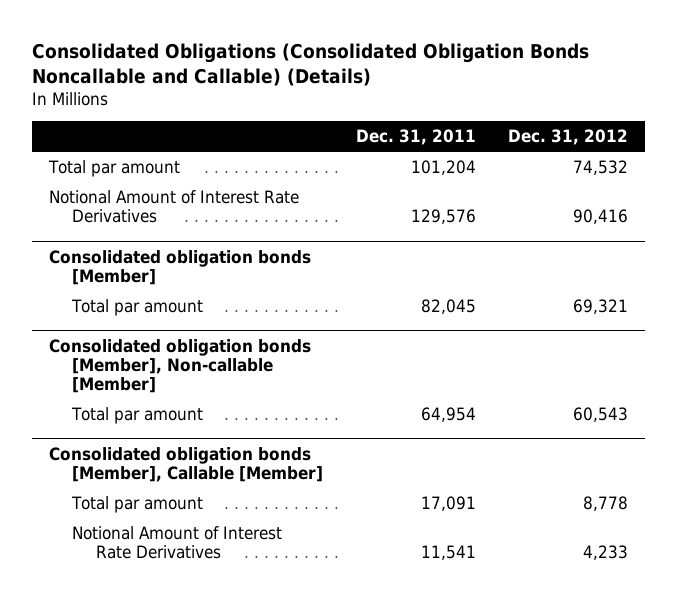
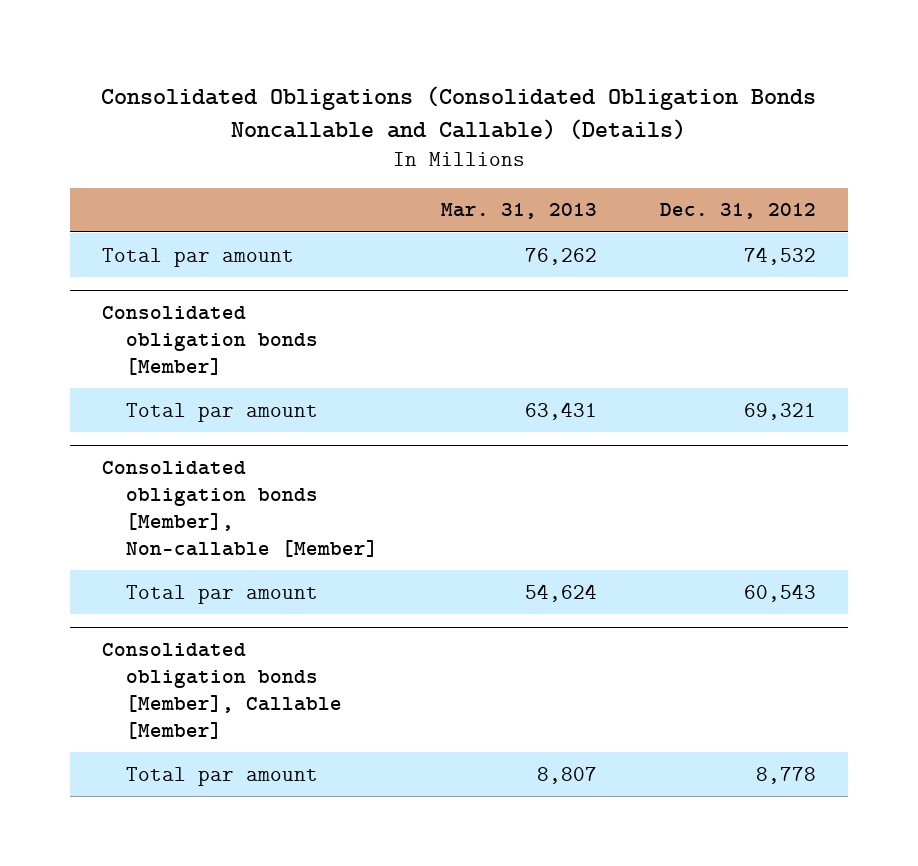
- | Dec. 31, 2011 | Dec. 31, 2012
+ | Mar. 31, 2013 | Dec. 31, 2012
- Notional Amount of Interest Rate Derivatives | 129,576 | 90,416
@ Consolidated obligation bonds [Member], Callable [Member]
- Notional Amount of Interest Rate Derivatives | 11,541 | 4,233

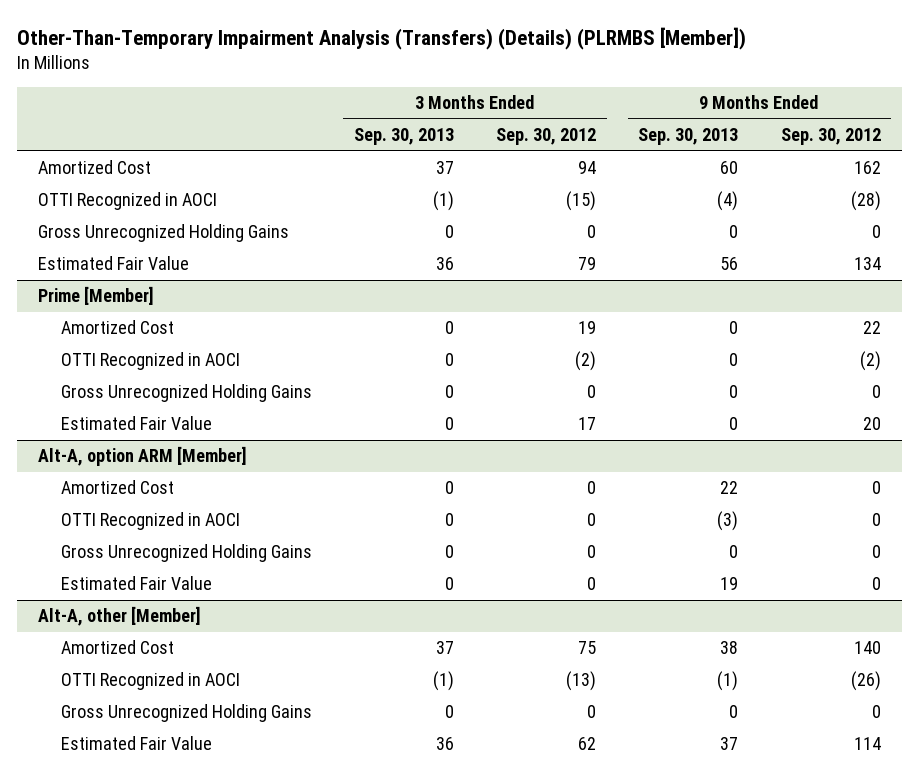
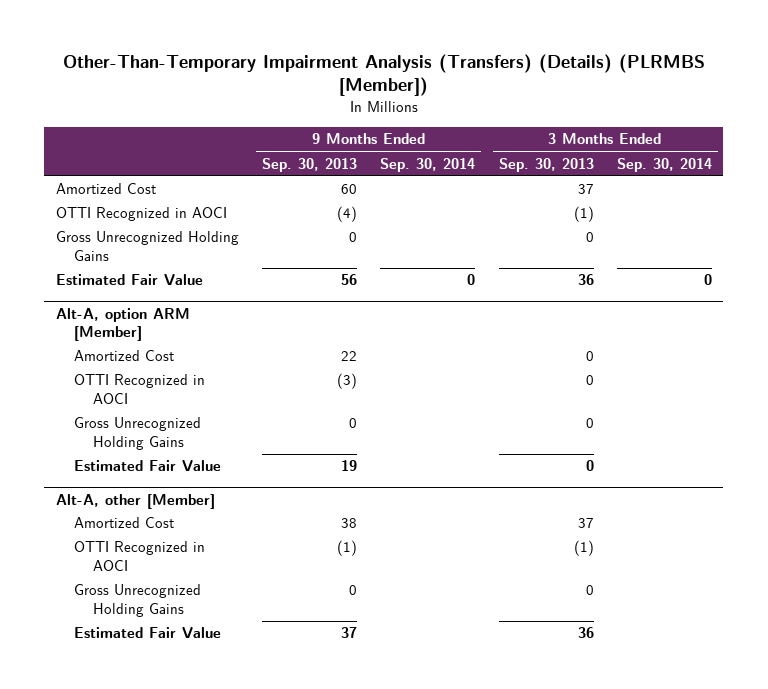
- | 3 Months Ended Sep. 30, 2013 | 3 Months Ended Sep. 30, 2012 | 9 Months Ended Sep. 30, 2013 | 9 Months Ended Sep. 30, 2012
+ | 9 Months Ended Sep. 30, 2013 | 9 Months Ended Sep. 30, 2014 | 3 Months Ended Sep. 30, 2013 | 3 Months Ended Sep. 30, 2014
- Prime [Member]
- Amortized Cost | 0 | 19 | 0 | 22
- OTTI Recognized in AOCI | 0 | (2) | 0 | (2)
- Gross Unrecognized Holding Gains | 0 | 0 | 0 | 0
- Estimated Fair Value | 0 | 17 | 0 | 20

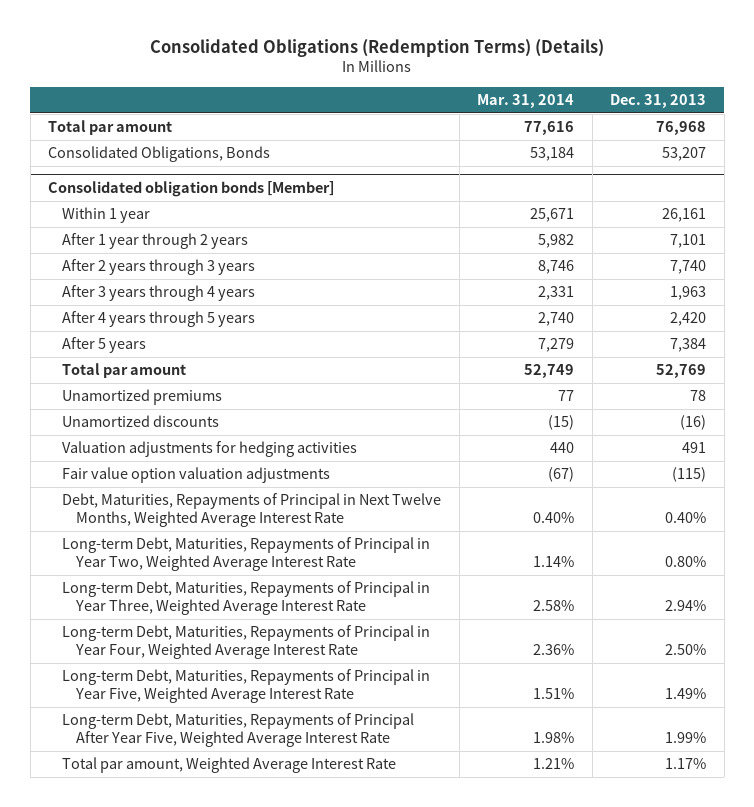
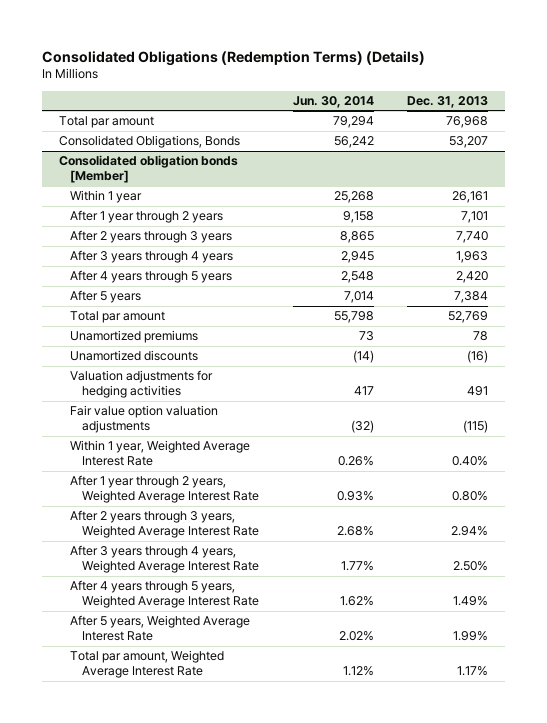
- | Mar. 31, 2014 | Dec. 31, 2013
+ | Jun. 30, 2014 | Dec. 31, 2013
@ Consolidated obligation bonds [Member]
- Debt, Maturities, Repayments of Principal in Next Twelve Months, Weighted Average Interest Rate | 0.40% | 0.40%
- Long-term Debt, Maturities, Repayments of Principal in Year Two, Weighted Average Interest Rate | 1.14% | 0.80%
- Long-term Debt, Maturities, Repayments of Principal in Year Three, Weighted Average Interest Rate | 2.58% | 2.94%
- Long-term Debt, Maturities, Repayments of Principal in Year Four, Weighted Average Interest Rate | 2.36% | 2.50%
- Long-term Debt, Maturities, Repayments of Principal in Year Five, Weighted Average Interest Rate | 1.51% | 1.49%
- Long-term Debt, Maturities, Repayments of Principal After Year Five, Weighted Average Interest Rate | 1.98% | 1.99%
+ Within 1 year, Weighted Average Interest Rate | 0.26% | 0.40%
+ After 1 year through 2 years, Weighted Average Interest Rate | 0.93% | 0.80%
+ After 2 years through 3 years, Weighted Average Interest Rate | 2.68% | 2.94%
+ After 3 years through 4 years, Weighted Average Interest Rate | 1.77% | 2.50%
+ After 4 years through 5 years, Weighted Average Interest Rate | 1.62% | 1.49%
+ After 5 years, Weighted Average Interest Rate | 2.02% | 1.99%

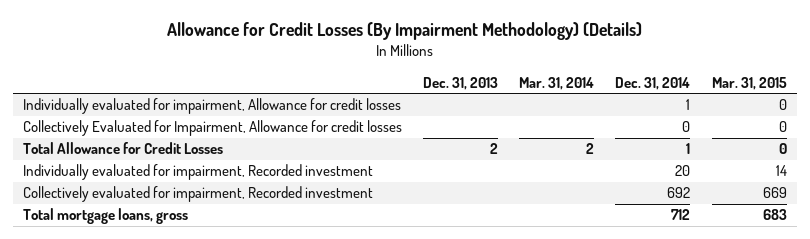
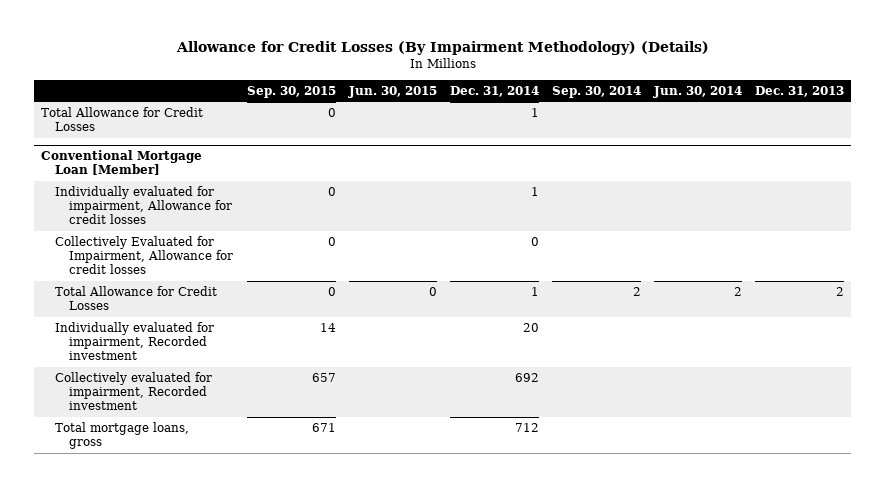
- | Dec. 31, 2013 | Mar. 31, 2014 | Dec. 31, 2014 | Mar. 31, 2015
+ | Sep. 30, 2015 | Jun. 30, 2015 | Dec. 31, 2014 | Sep. 30, 2014 | Jun. 30, 2014 | Dec. 31, 2013
+ Total Allowance for Credit Losses | 0 | | 1 | | |
+ Conventional Mortgage Loan [Member]

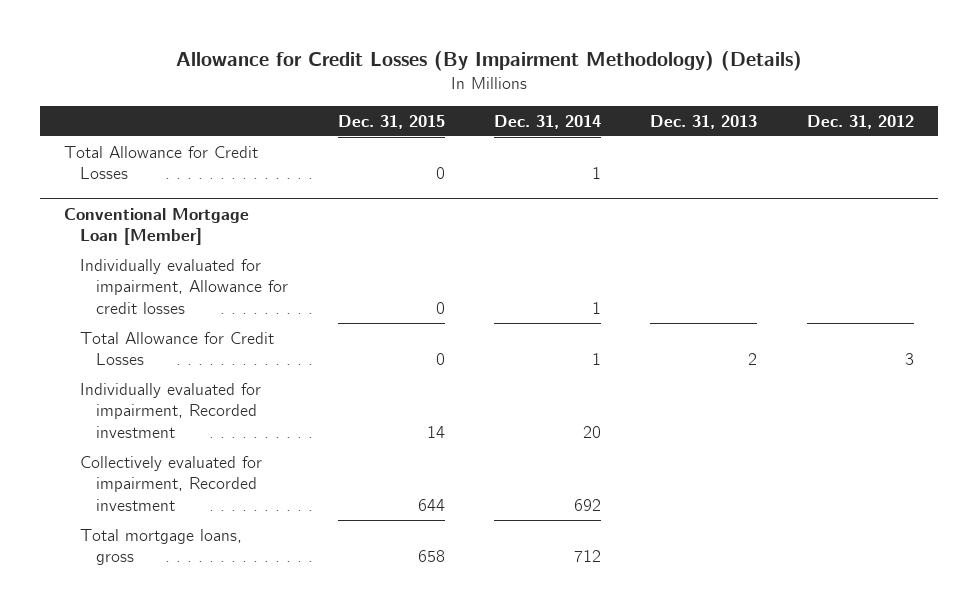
- | Sep. 30, 2015 | Jun. 30, 2015 | Dec. 31, 2014 | Sep. 30, 2014 | Jun. 30, 2014 | Dec. 31, 2013
+ | Dec. 31, 2015 | Dec. 31, 2014 | Dec. 31, 2013 | Dec. 31, 2012
@ Conventional Mortgage Loan [Member]
- Collectively Evaluated for Impairment, Allowance for credit losses | 0 | | 0 | | |

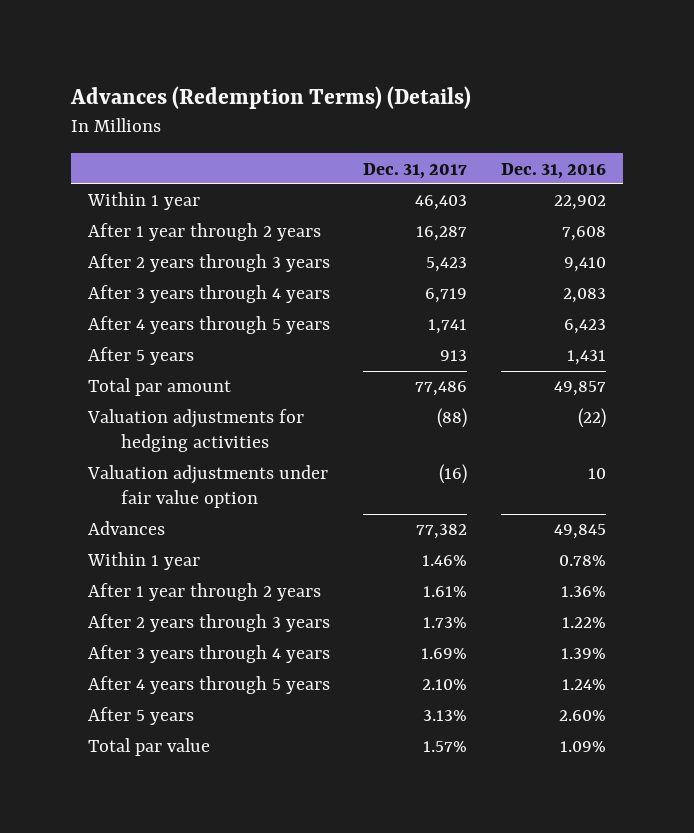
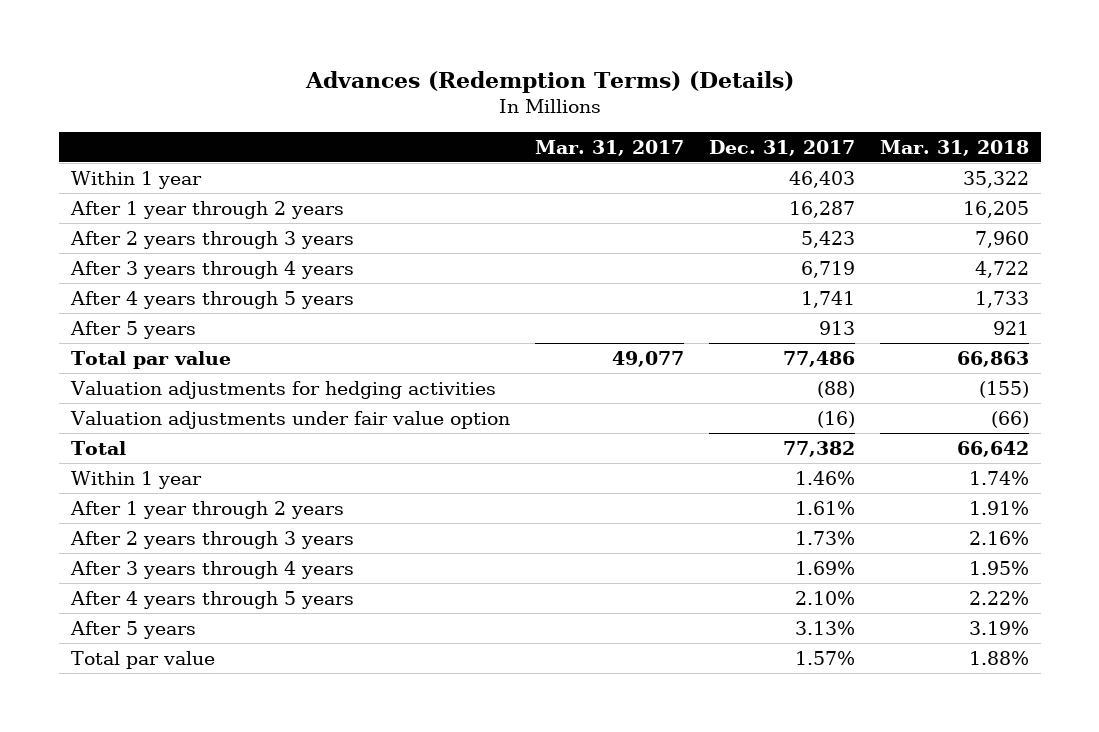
- | Dec. 31, 2017 | Dec. 31, 2016
+ | Mar. 31, 2017 | Dec. 31, 2017 | Mar. 31, 2018
- Total par amount | 77,486 | 49,857
+ Total par value | 49,077 | 77,486 | 66,863
- Advances | 77,382 | 49,845
+ Total | | 77,382 | 66,642

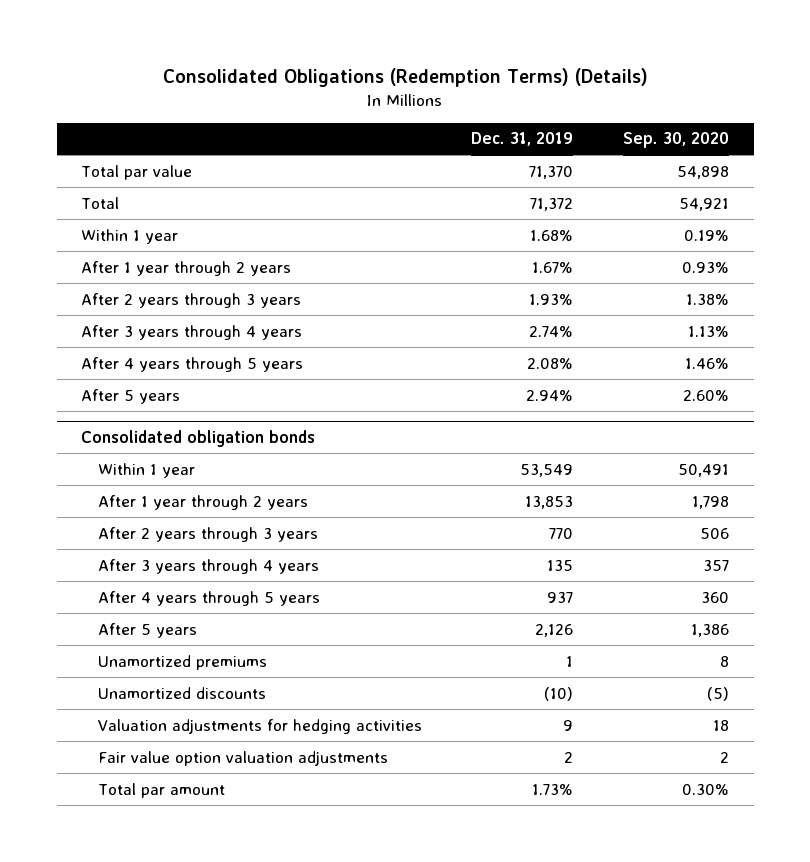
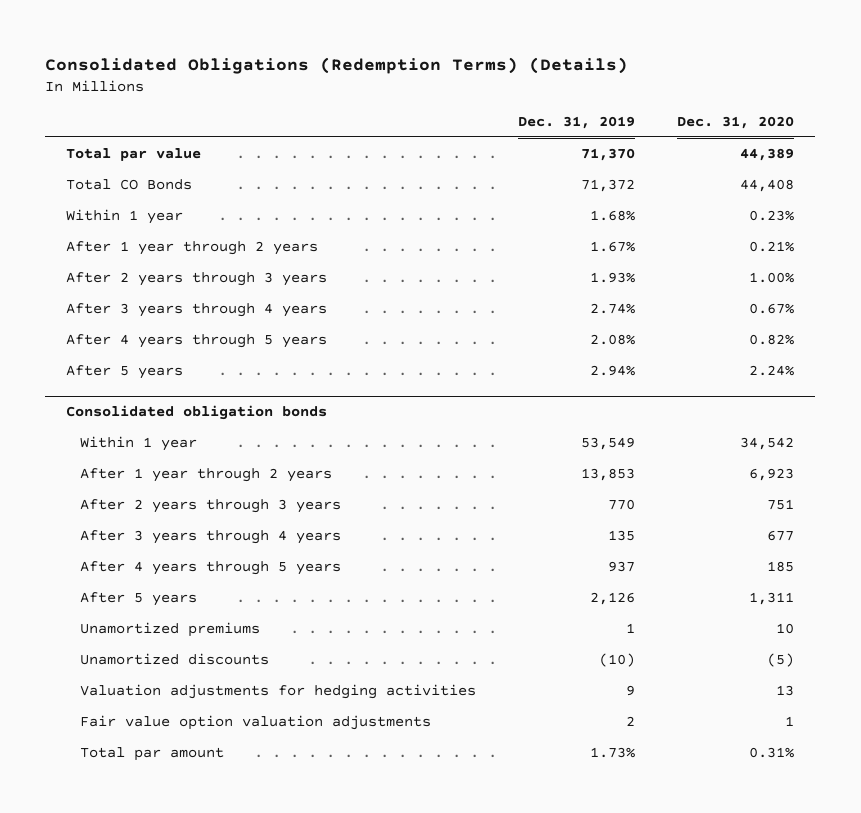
- | Dec. 31, 2019 | Sep. 30, 2020
+ | Dec. 31, 2019 | Dec. 31, 2020
- Total | 71,372 | 54,921
+ Total CO Bonds | 71,372 | 44,408

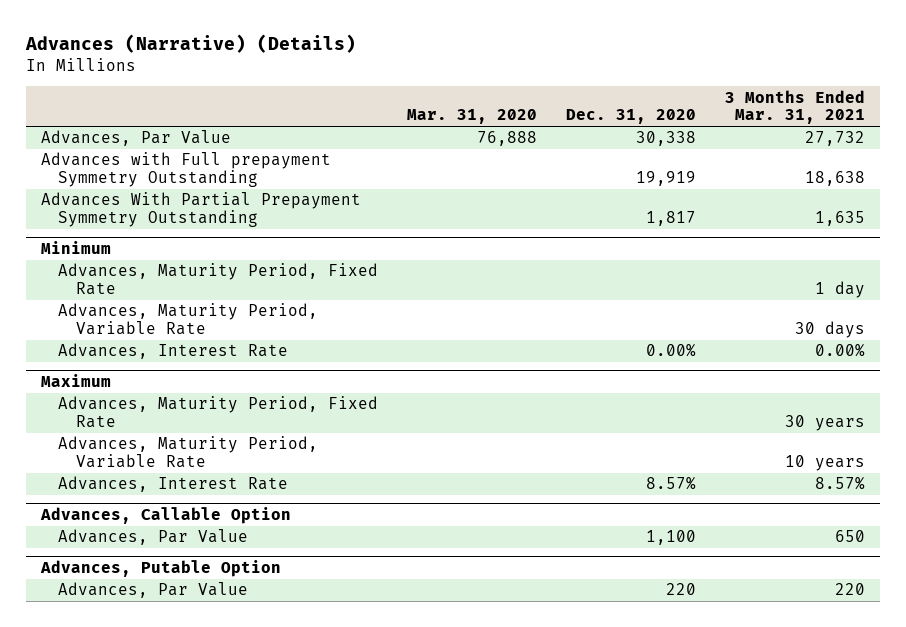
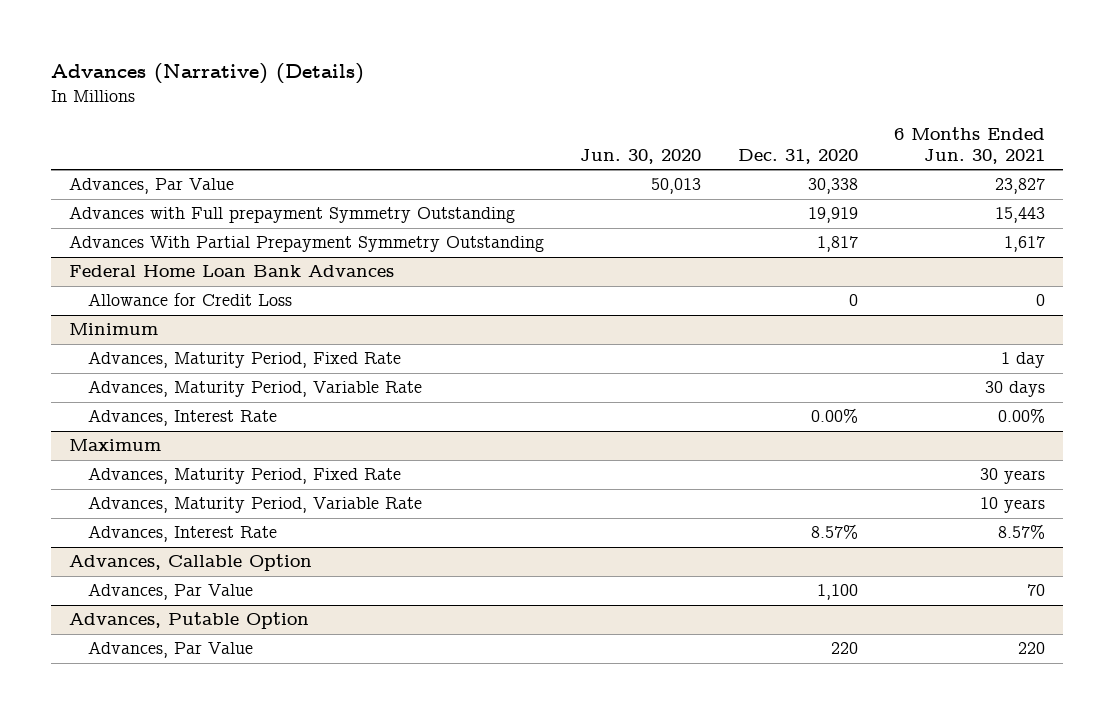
- | Mar. 31, 2020 | Dec. 31, 2020 | 3 Months Ended Mar. 31, 2021
+ | Jun. 30, 2020 | Dec. 31, 2020 | 6 Months Ended Jun. 30, 2021
+ Federal Home Loan Bank Advances
+ Allowance for Credit Loss | | 0 | 0

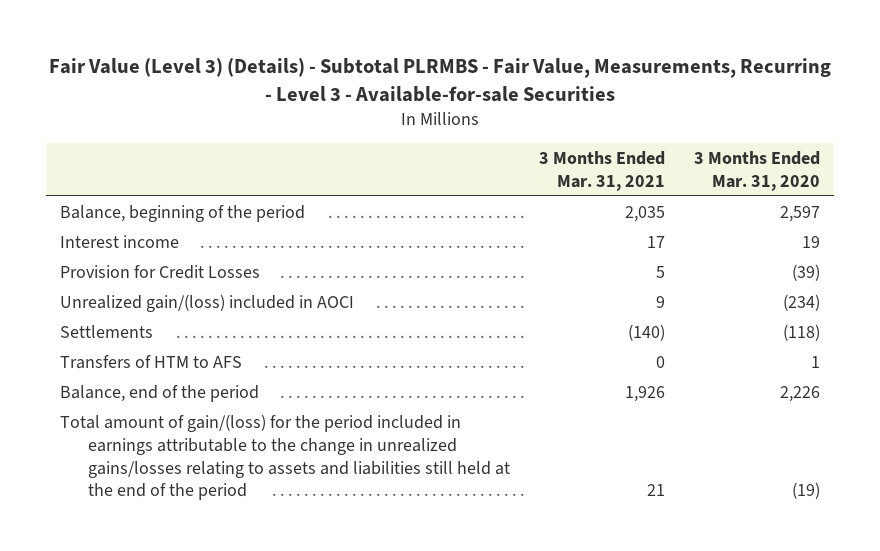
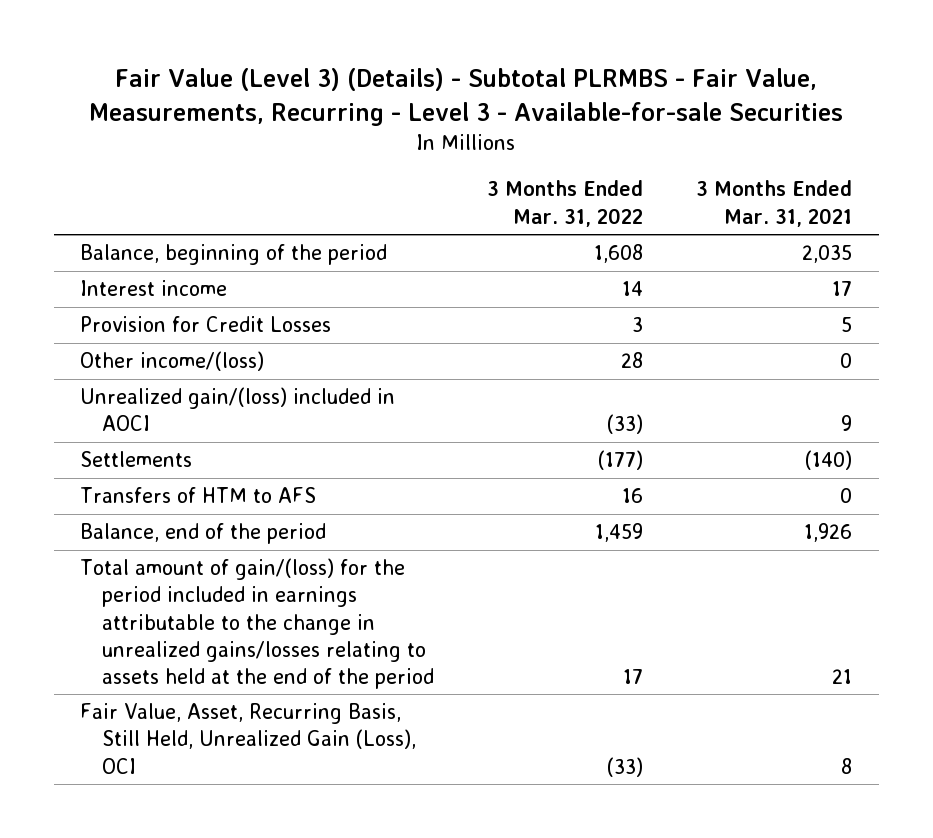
- | 3 Months Ended Mar. 31, 2021 | 3 Months Ended Mar. 31, 2020
+ | 3 Months Ended Mar. 31, 2022 | 3 Months Ended Mar. 31, 2021
+ Other income/(loss) | 28 | 0
- Total amount of gain/(loss) for the period included in earnings attributable to the change in unrealized gains/losses relating to assets and liabilities still held at the end of the period | 21 | (19)
+ Total amount of gain/(loss) for the period included in earnings attributable to the change in unrealized gains/losses relating to assets held at the end of the period | 17 | 21
+ Fair Value, Asset, Recurring Basis, Still Held, Unrealized Gain (Loss), OCI | (33) | 8

